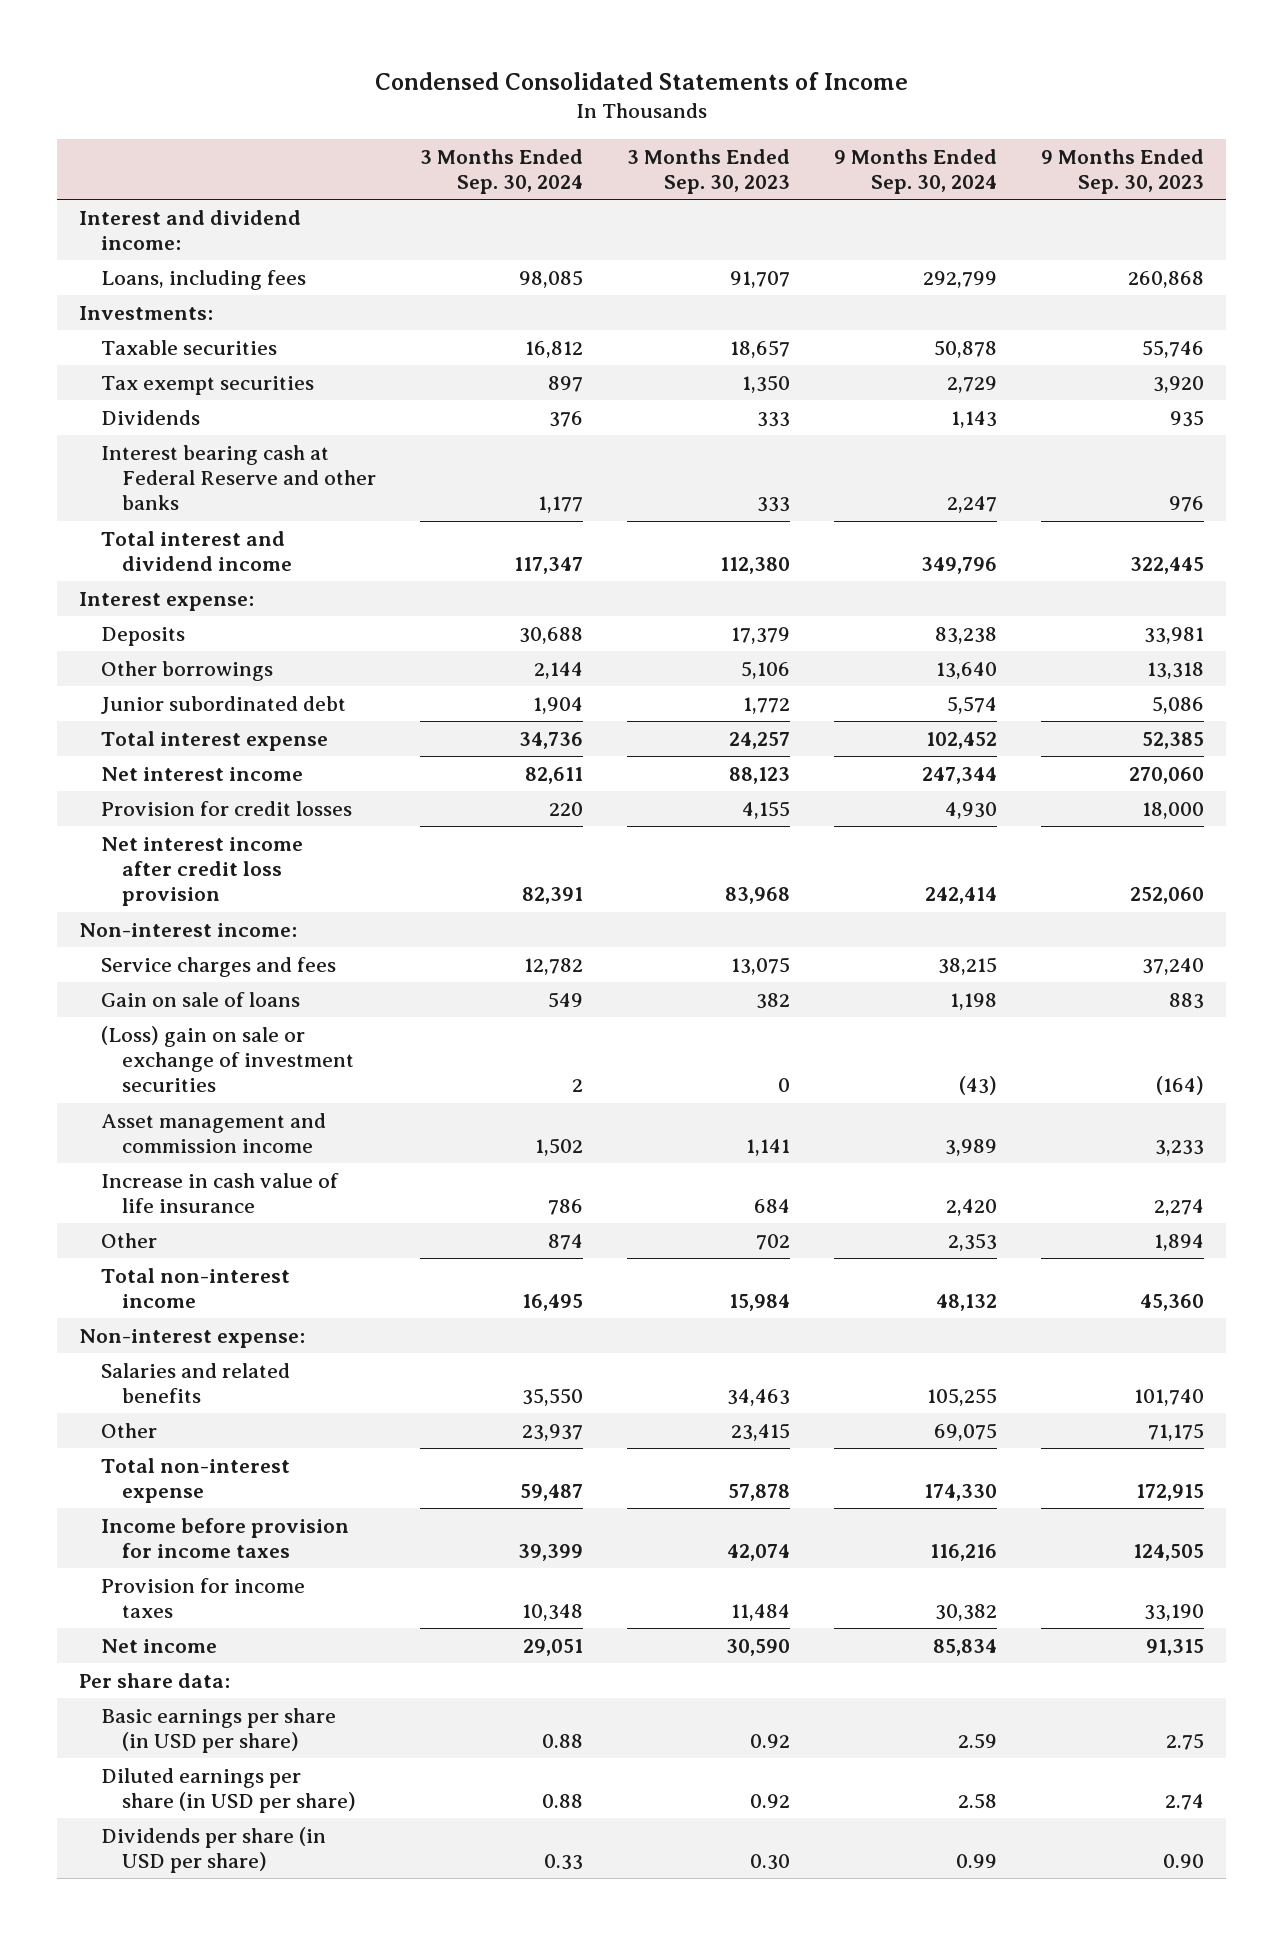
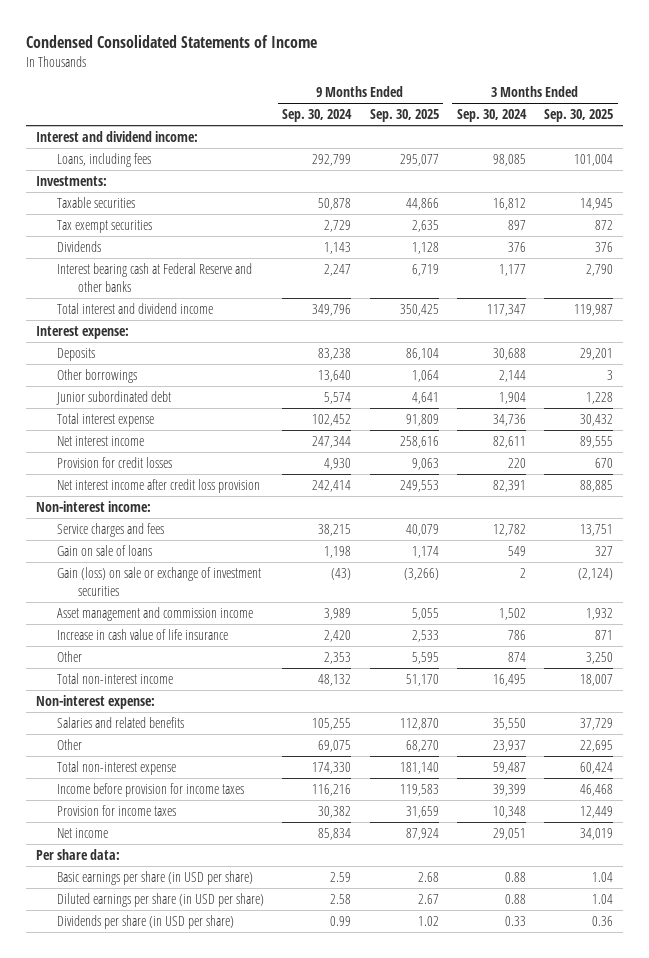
- | 3 Months Ended Sep. 30, 2024 | 3 Months Ended Sep. 30, 2023 | 9 Months Ended Sep. 30, 2024 | 9 Months Ended Sep. 30, 2023
+ | 9 Months Ended Sep. 30, 2024 | 9 Months Ended Sep. 30, 2025 | 3 Months Ended Sep. 30, 2024 | 3 Months Ended Sep. 30, 2025
- (Loss) gain on sale or exchange of investment securities | 2 | 0 | (43) | (164)
+ Gain (loss) on sale or exchange of investment securities | (43) | (3,266) | 2 | (2,124)

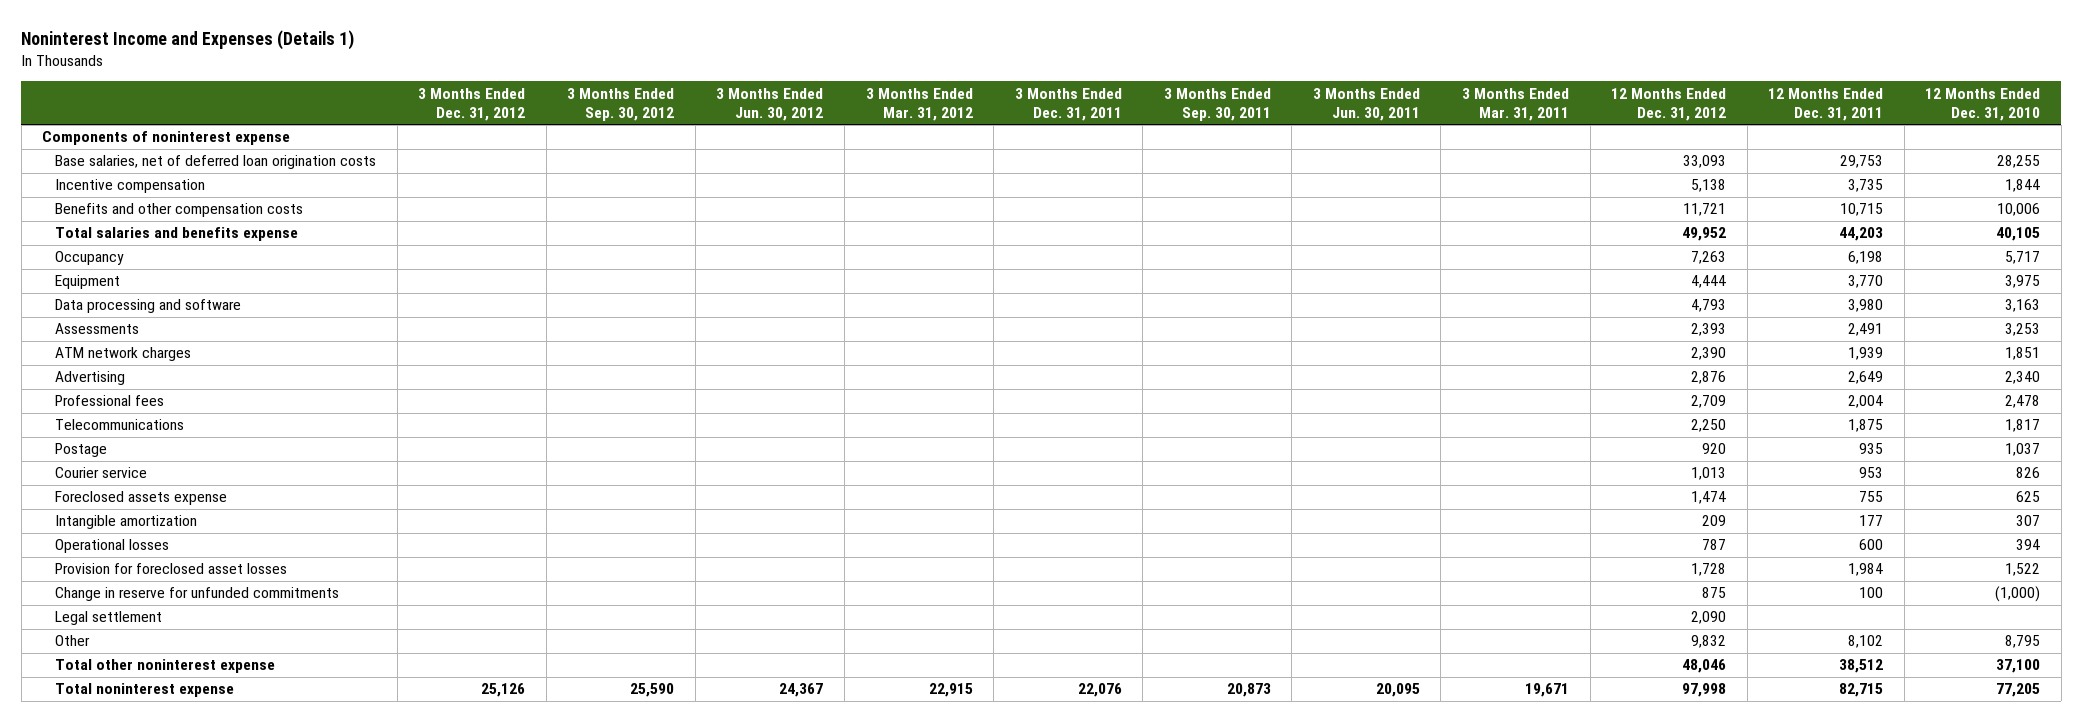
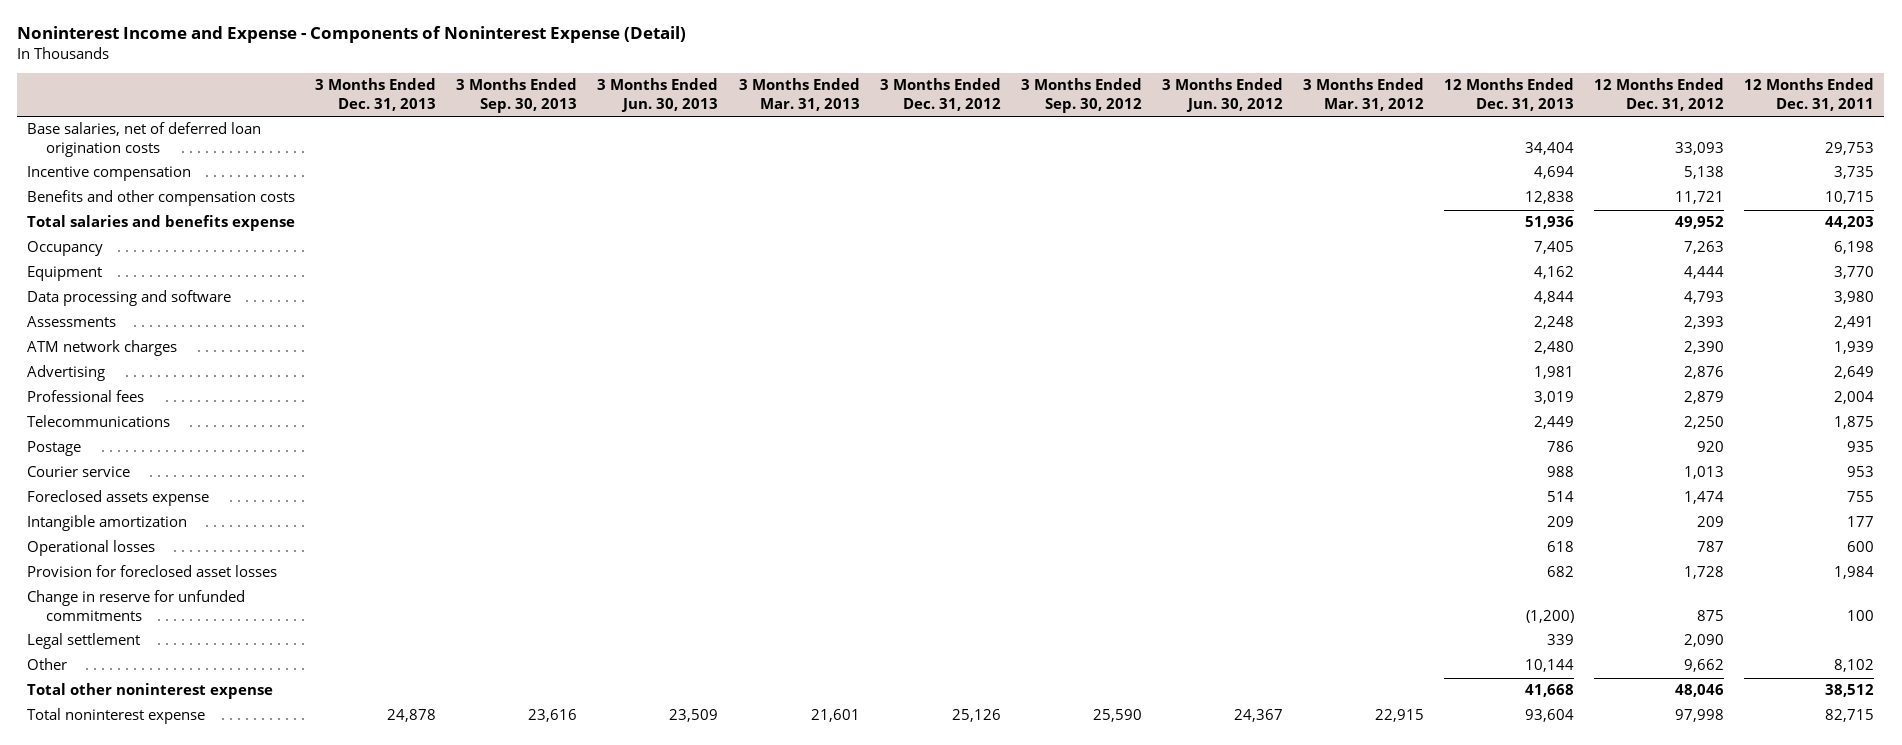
- Noninterest Income and Expenses (Details 1)
+ Noninterest Income and Expense - Components of Noninterest Expense (Detail)
- | 3 Months Ended Dec. 31, 2012 | 3 Months Ended Sep. 30, 2012 | 3 Months Ended Jun. 30, 2012 | 3 Months Ended Mar. 31, 2012 | 3 Months Ended Dec. 31, 2011 | 3 Months Ended Sep. 30, 2011 | 3 Months Ended Jun. 30, 2011 | 3 Months Ended Mar. 31, 2011 | 12 Months Ended Dec. 31, 2012 | 12 Months Ended Dec. 31, 2011 | 12 Months Ended Dec. 31, 2010
+ | 3 Months Ended Dec. 31, 2013 | 3 Months Ended Sep. 30, 2013 | 3 Months Ended Jun. 30, 2013 | 3 Months Ended Mar. 31, 2013 | 3 Months Ended Dec. 31, 2012 | 3 Months Ended Sep. 30, 2012 | 3 Months Ended Jun. 30, 2012 | 3 Months Ended Mar. 31, 2012 | 12 Months Ended Dec. 31, 2013 | 12 Months Ended Dec. 31, 2012 | 12 Months Ended Dec. 31, 2011
- Components of noninterest expense
- Professional fees | | | | | | | | | 2,709 | 2,004 | 2,478
+ Professional fees | | | | | | | | | 3,019 | 2,879 | 2,004
- Other | | | | | | | | | 9,832 | 8,102 | 8,795
+ Other | | | | | | | | | 10,144 | 9,662 | 8,102

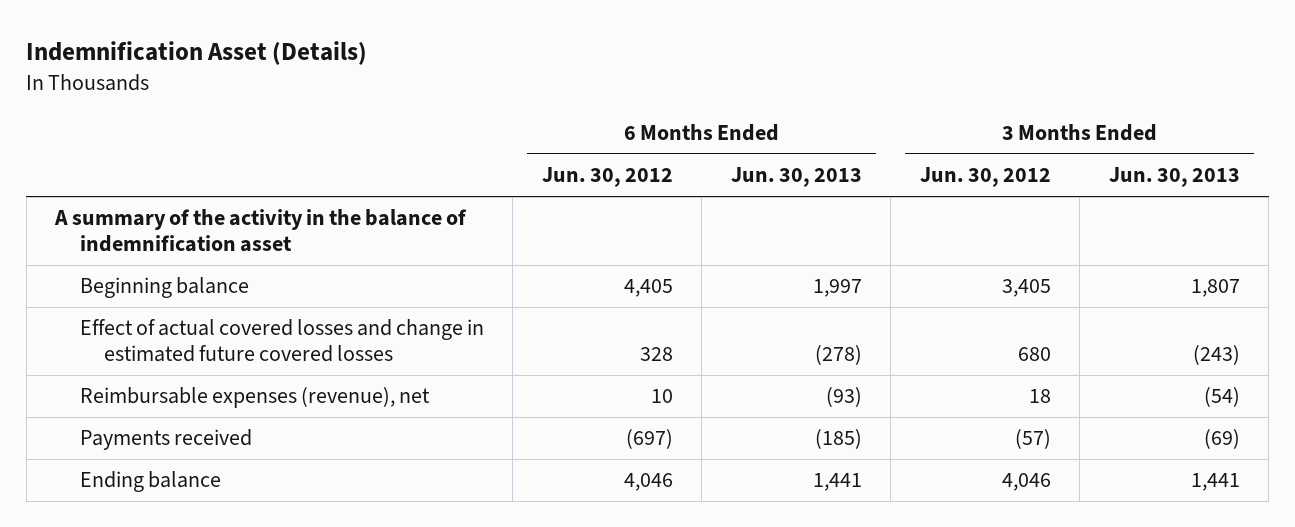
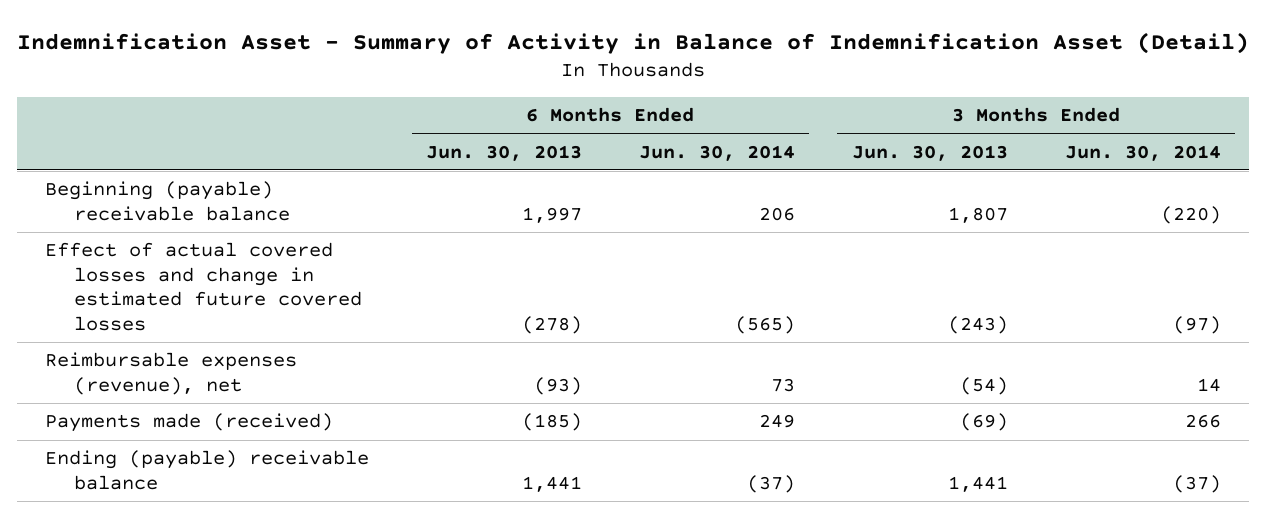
- Indemnification Asset (Details)
+ Indemnification Asset - Summary of Activity in Balance of Indemnification Asset (Detail)
- | 6 Months Ended Jun. 30, 2012 | 6 Months Ended Jun. 30, 2013 | 3 Months Ended Jun. 30, 2012 | 3 Months Ended Jun. 30, 2013
+ | 6 Months Ended Jun. 30, 2013 | 6 Months Ended Jun. 30, 2014 | 3 Months Ended Jun. 30, 2013 | 3 Months Ended Jun. 30, 2014
- A summary of the activity in the balance of indemnification asset
- Beginning balance | 4,405 | 1,997 | 3,405 | 1,807
+ Beginning (payable) receivable balance | 1,997 | 206 | 1,807 | (220)
- Payments received | (697) | (185) | (57) | (69)
- Ending balance | 4,046 | 1,441 | 4,046 | 1,441
+ Payments made (received) | (185) | 249 | (69) | 266
+ Ending (payable) receivable balance | 1,441 | (37) | 1,441 | (37)

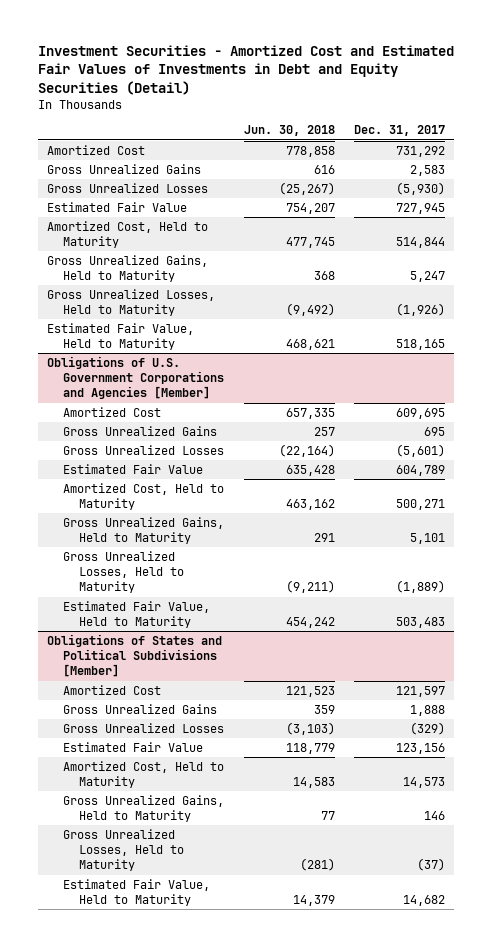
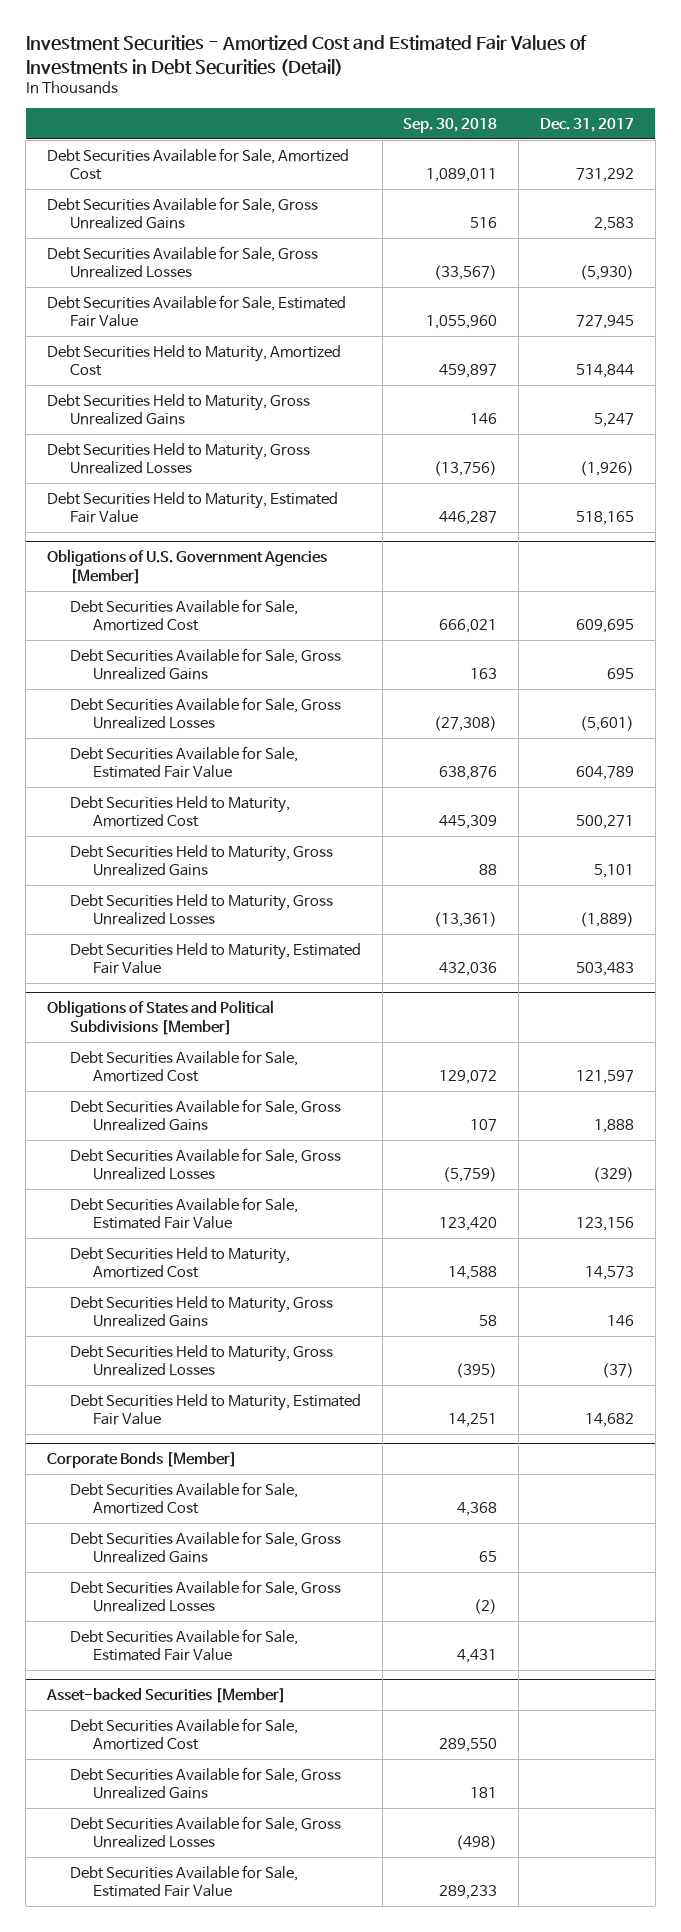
- Investment Securities - Amortized Cost and Estimated Fair Values of Investments in Debt and Equity Securities (Detail)
+ Investment Securities - Amortized Cost and Estimated Fair Values of Investments in Debt Securities (Detail)
- | Jun. 30, 2018 | Dec. 31, 2017
+ | Sep. 30, 2018 | Dec. 31, 2017
- Amortized Cost | 778,858 | 731,292
- Gross Unrealized Gains | 616 | 2,583
- Gross Unrealized Losses | (25,267) | (5,930)
- Estimated Fair Value | 754,207 | 727,945
- Amortized Cost, Held to Maturity | 477,745 | 514,844
- Gross Unrealized Gains, Held to Maturity | 368 | 5,247
- Gross Unrealized Losses, Held to Maturity | (9,492) | (1,926)
- Estimated Fair Value, Held to Maturity | 468,621 | 518,165
- Obligations of U.S. Government Corporations and Agencies [Member]
- Amortized Cost | 657,335 | 609,695
- Gross Unrealized Gains | 257 | 695
- Gross Unrealized Losses | (22,164) | (5,601)
- Estimated Fair Value | 635,428 | 604,789
- Amortized Cost, Held to Maturity | 463,162 | 500,271
- Gross Unrealized Gains, Held to Maturity | 291 | 5,101
- Gross Unrealized Losses, Held to Maturity | (9,211) | (1,889)
- Estimated Fair Value, Held to Maturity | 454,242 | 503,483
+ Debt Securities Available for Sale, Amortized Cost | 1,089,011 | 731,292
+ Debt Securities Available for Sale, Gross Unrealized Gains | 516 | 2,583
+ Debt Securities Available for Sale, Gross Unrealized Losses | (33,567) | (5,930)
+ Debt Securities Available for Sale, Estimated Fair Value | 1,055,960 | 727,945
+ Debt Securities Held to Maturity, Amortized Cost | 459,897 | 514,844
+ Debt Securities Held to Maturity, Gross Unrealized Gains | 146 | 5,247
+ Debt Securities Held to Maturity, Gross Unrealized Losses | (13,756) | (1,926)
+ Debt Securities Held to Maturity, Estimated Fair Value | 446,287 | 518,165
+ Obligations of U.S. Government Agencies [Member]
+ Debt Securities Available for Sale, Amortized Cost | 666,021 | 609,695
+ Debt Securities Available for Sale, Gross Unrealized Gains | 163 | 695
+ Debt Securities Available for Sale, Gross Unrealized Losses | (27,308) | (5,601)
+ Debt Securities Available for Sale, Estimated Fair Value | 638,876 | 604,789
+ Debt Securities Held to Maturity, Amortized Cost | 445,309 | 500,271
+ Debt Securities Held to Maturity, Gross Unrealized Gains | 88 | 5,101
+ Debt Securities Held to Maturity, Gross Unrealized Losses | (13,361) | (1,889)
+ Debt Securities Held to Maturity, Estimated Fair Value | 432,036 | 503,483
@ Obligations of States and Political Subdivisions [Member]
- Amortized Cost | 121,523 | 121,597
- Gross Unrealized Gains | 359 | 1,888
- Gross Unrealized Losses | (3,103) | (329)
- Estimated Fair Value | 118,779 | 123,156
- Amortized Cost, Held to Maturity | 14,583 | 14,573
- Gross Unrealized Gains, Held to Maturity | 77 | 146
- Gross Unrealized Losses, Held to Maturity | (281) | (37)
- Estimated Fair Value, Held to Maturity | 14,379 | 14,682
+ Debt Securities Available for Sale, Amortized Cost | 129,072 | 121,597
+ Debt Securities Available for Sale, Gross Unrealized Gains | 107 | 1,888
+ Debt Securities Available for Sale, Gross Unrealized Losses | (5,759) | (329)
+ Debt Securities Available for Sale, Estimated Fair Value | 123,420 | 123,156
+ Debt Securities Held to Maturity, Amortized Cost | 14,588 | 14,573
+ Debt Securities Held to Maturity, Gross Unrealized Gains | 58 | 146
+ Debt Securities Held to Maturity, Gross Unrealized Losses | (395) | (37)
+ Debt Securities Held to Maturity, Estimated Fair Value | 14,251 | 14,682
+ Corporate Bonds [Member]
+ Debt Securities Available for Sale, Amortized Cost | 4,368 |
+ Debt Securities Available for Sale, Gross Unrealized Gains | 65 |
+ Debt Securities Available for Sale, Gross Unrealized Losses | (2) |
+ Debt Securities Available for Sale, Estimated Fair Value | 4,431 |
+ Asset-backed Securities [Member]
+ Debt Securities Available for Sale, Amortized Cost | 289,550 |
+ Debt Securities Available for Sale, Gross Unrealized Gains | 181 |
+ Debt Securities Available for Sale, Gross Unrealized Losses | (498) |
+ Debt Securities Available for Sale, Estimated Fair Value | 289,233 |

